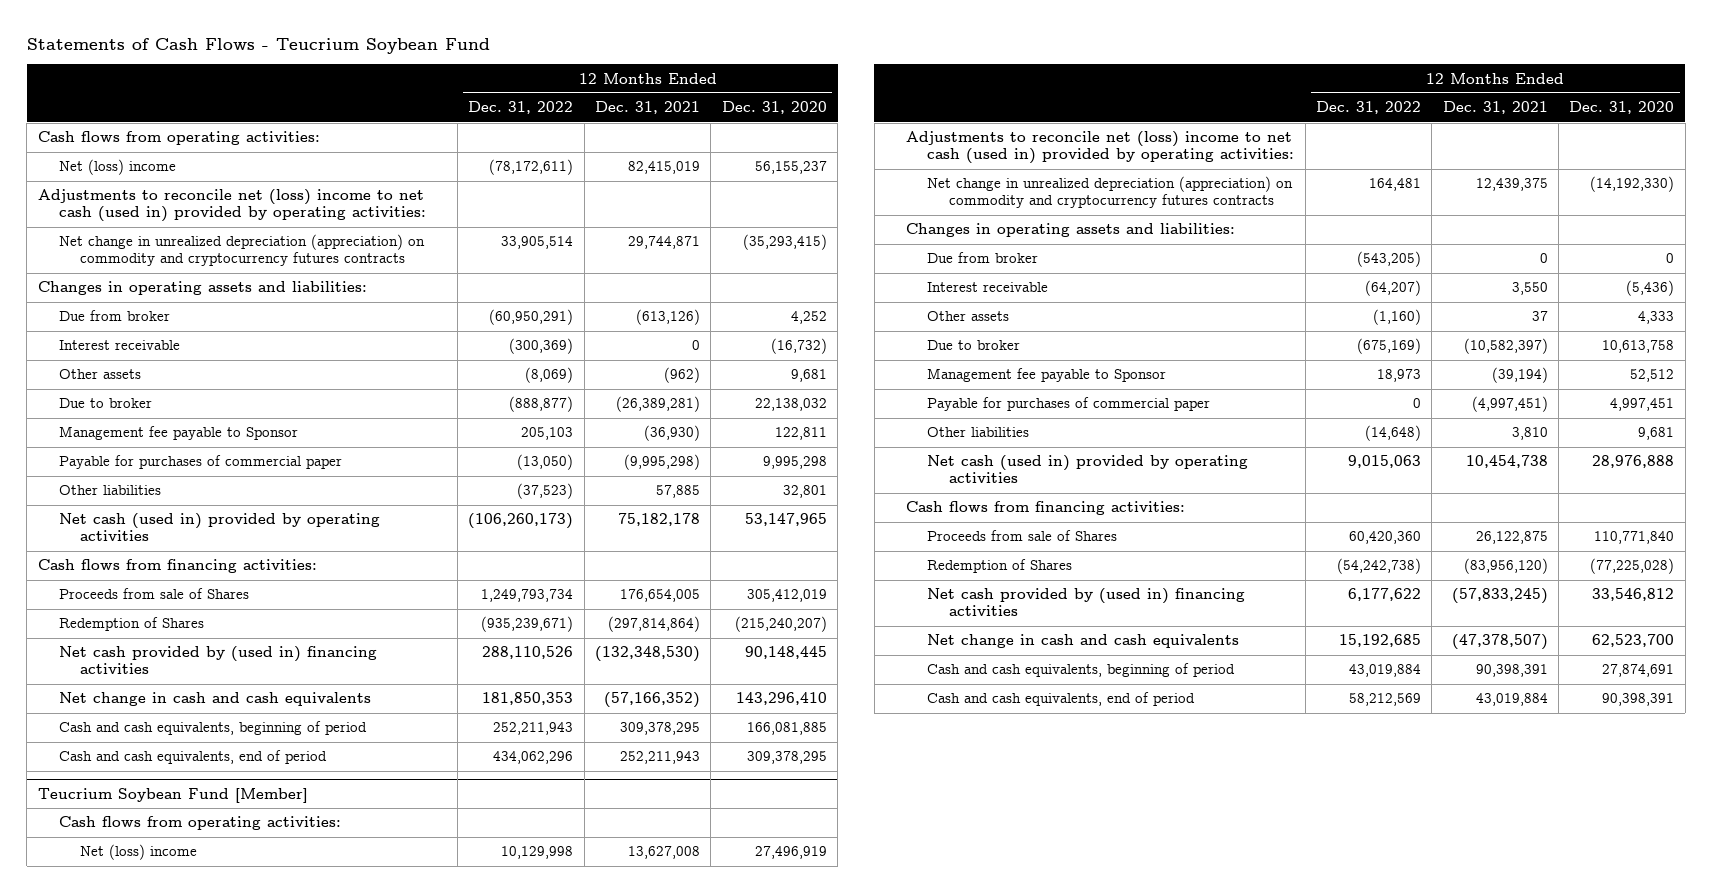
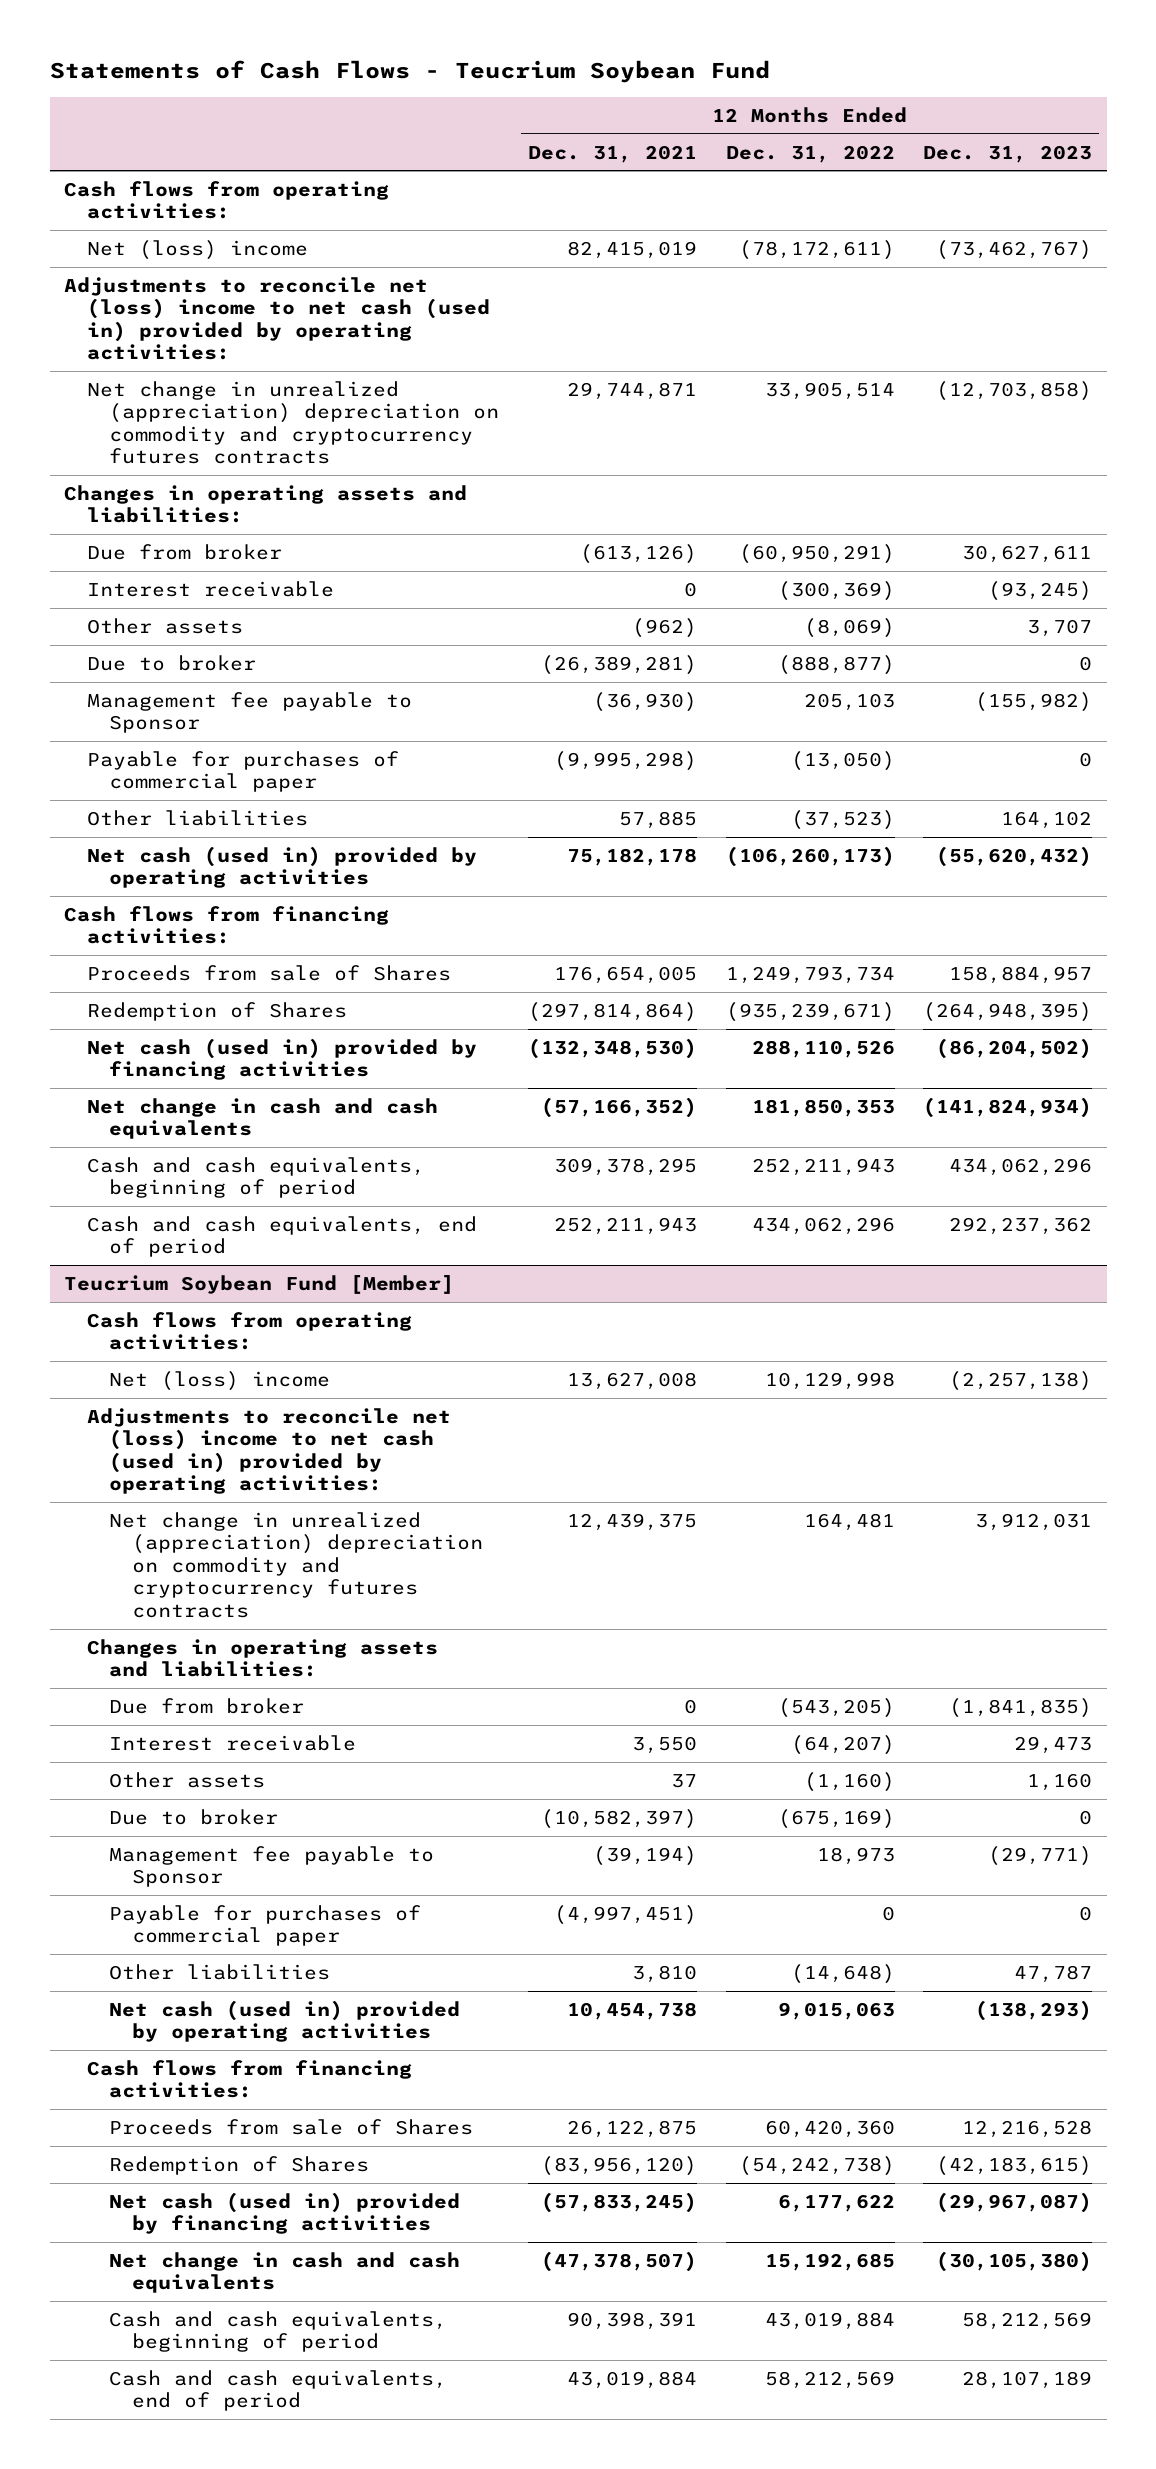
- | 12 Months Ended Dec. 31, 2022 | 12 Months Ended Dec. 31, 2021 | 12 Months Ended Dec. 31, 2020
+ | 12 Months Ended Dec. 31, 2021 | 12 Months Ended Dec. 31, 2022 | 12 Months Ended Dec. 31, 2023
- Net change in unrealized depreciation (appreciation) on commodity and cryptocurrency futures contracts | 33,905,514 | 29,744,871 | (35,293,415)
+ Net change in unrealized (appreciation) depreciation on commodity and cryptocurrency futures contracts | 29,744,871 | 33,905,514 | (12,703,858)
- Net cash provided by (used in) financing activities | 288,110,526 | (132,348,530) | 90,148,445
+ Net cash (used in) provided by financing activities | (132,348,530) | 288,110,526 | (86,204,502)
@ Teucrium Soybean Fund [Member]
- Net change in unrealized depreciation (appreciation) on commodity and cryptocurrency futures contracts | 164,481 | 12,439,375 | (14,192,330)
+ Net change in unrealized (appreciation) depreciation on commodity and cryptocurrency futures contracts | 12,439,375 | 164,481 | 3,912,031
- Net cash provided by (used in) financing activities | 6,177,622 | (57,833,245) | 33,546,812
+ Net cash (used in) provided by financing activities | (57,833,245) | 6,177,622 | (29,967,087)

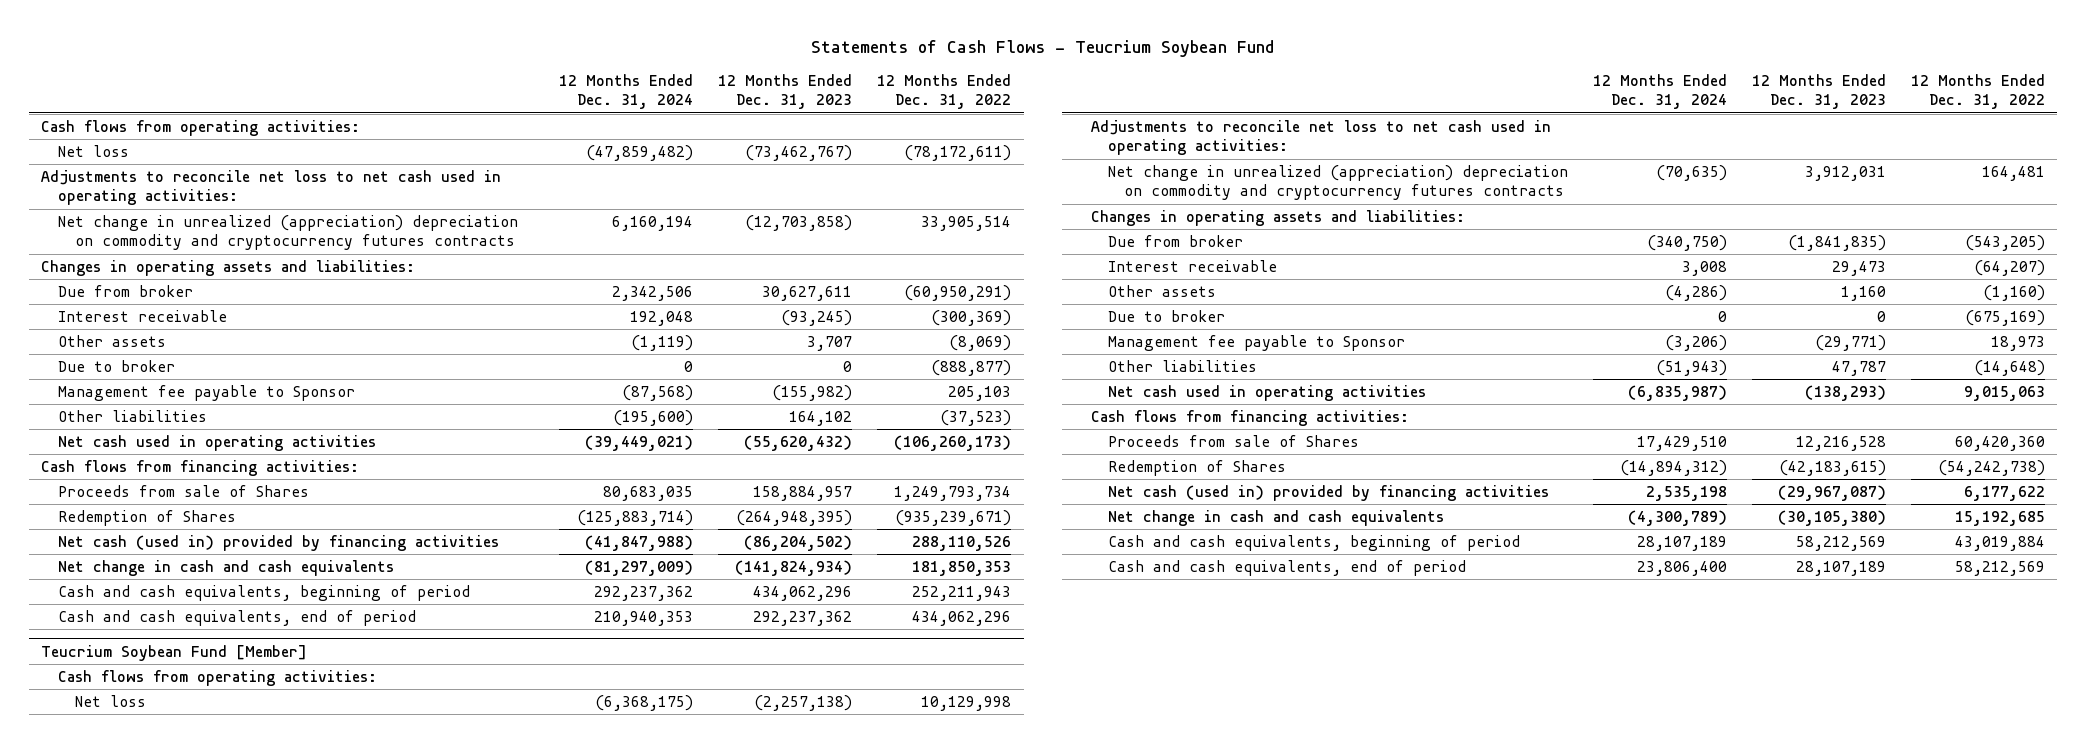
- | 12 Months Ended Dec. 31, 2021 | 12 Months Ended Dec. 31, 2022 | 12 Months Ended Dec. 31, 2023
+ | 12 Months Ended Dec. 31, 2024 | 12 Months Ended Dec. 31, 2023 | 12 Months Ended Dec. 31, 2022
- Net (loss) income | 82,415,019 | (78,172,611) | (73,462,767)
- Adjustments to reconcile net (loss) income to net cash (used in) provided by operating activities:
+ Net loss | (47,859,482) | (73,462,767) | (78,172,611)
+ Adjustments to reconcile net loss to net cash used in operating activities:
- Payable for purchases of commercial paper | (9,995,298) | (13,050) | 0
- Net cash (used in) provided by operating activities | 75,182,178 | (106,260,173) | (55,620,432)
+ Net cash used in operating activities | (39,449,021) | (55,620,432) | (106,260,173)
@ Teucrium Soybean Fund [Member]
- Net (loss) income | 13,627,008 | 10,129,998 | (2,257,138)
- Adjustments to reconcile net (loss) income to net cash (used in) provided by operating activities:
+ Net loss | (6,368,175) | (2,257,138) | 10,129,998
+ Adjustments to reconcile net loss to net cash used in operating activities:
- Payable for purchases of commercial paper | (4,997,451) | 0 | 0
- Net cash (used in) provided by operating activities | 10,454,738 | 9,015,063 | (138,293)
+ Net cash used in operating activities | (6,835,987) | (138,293) | 9,015,063

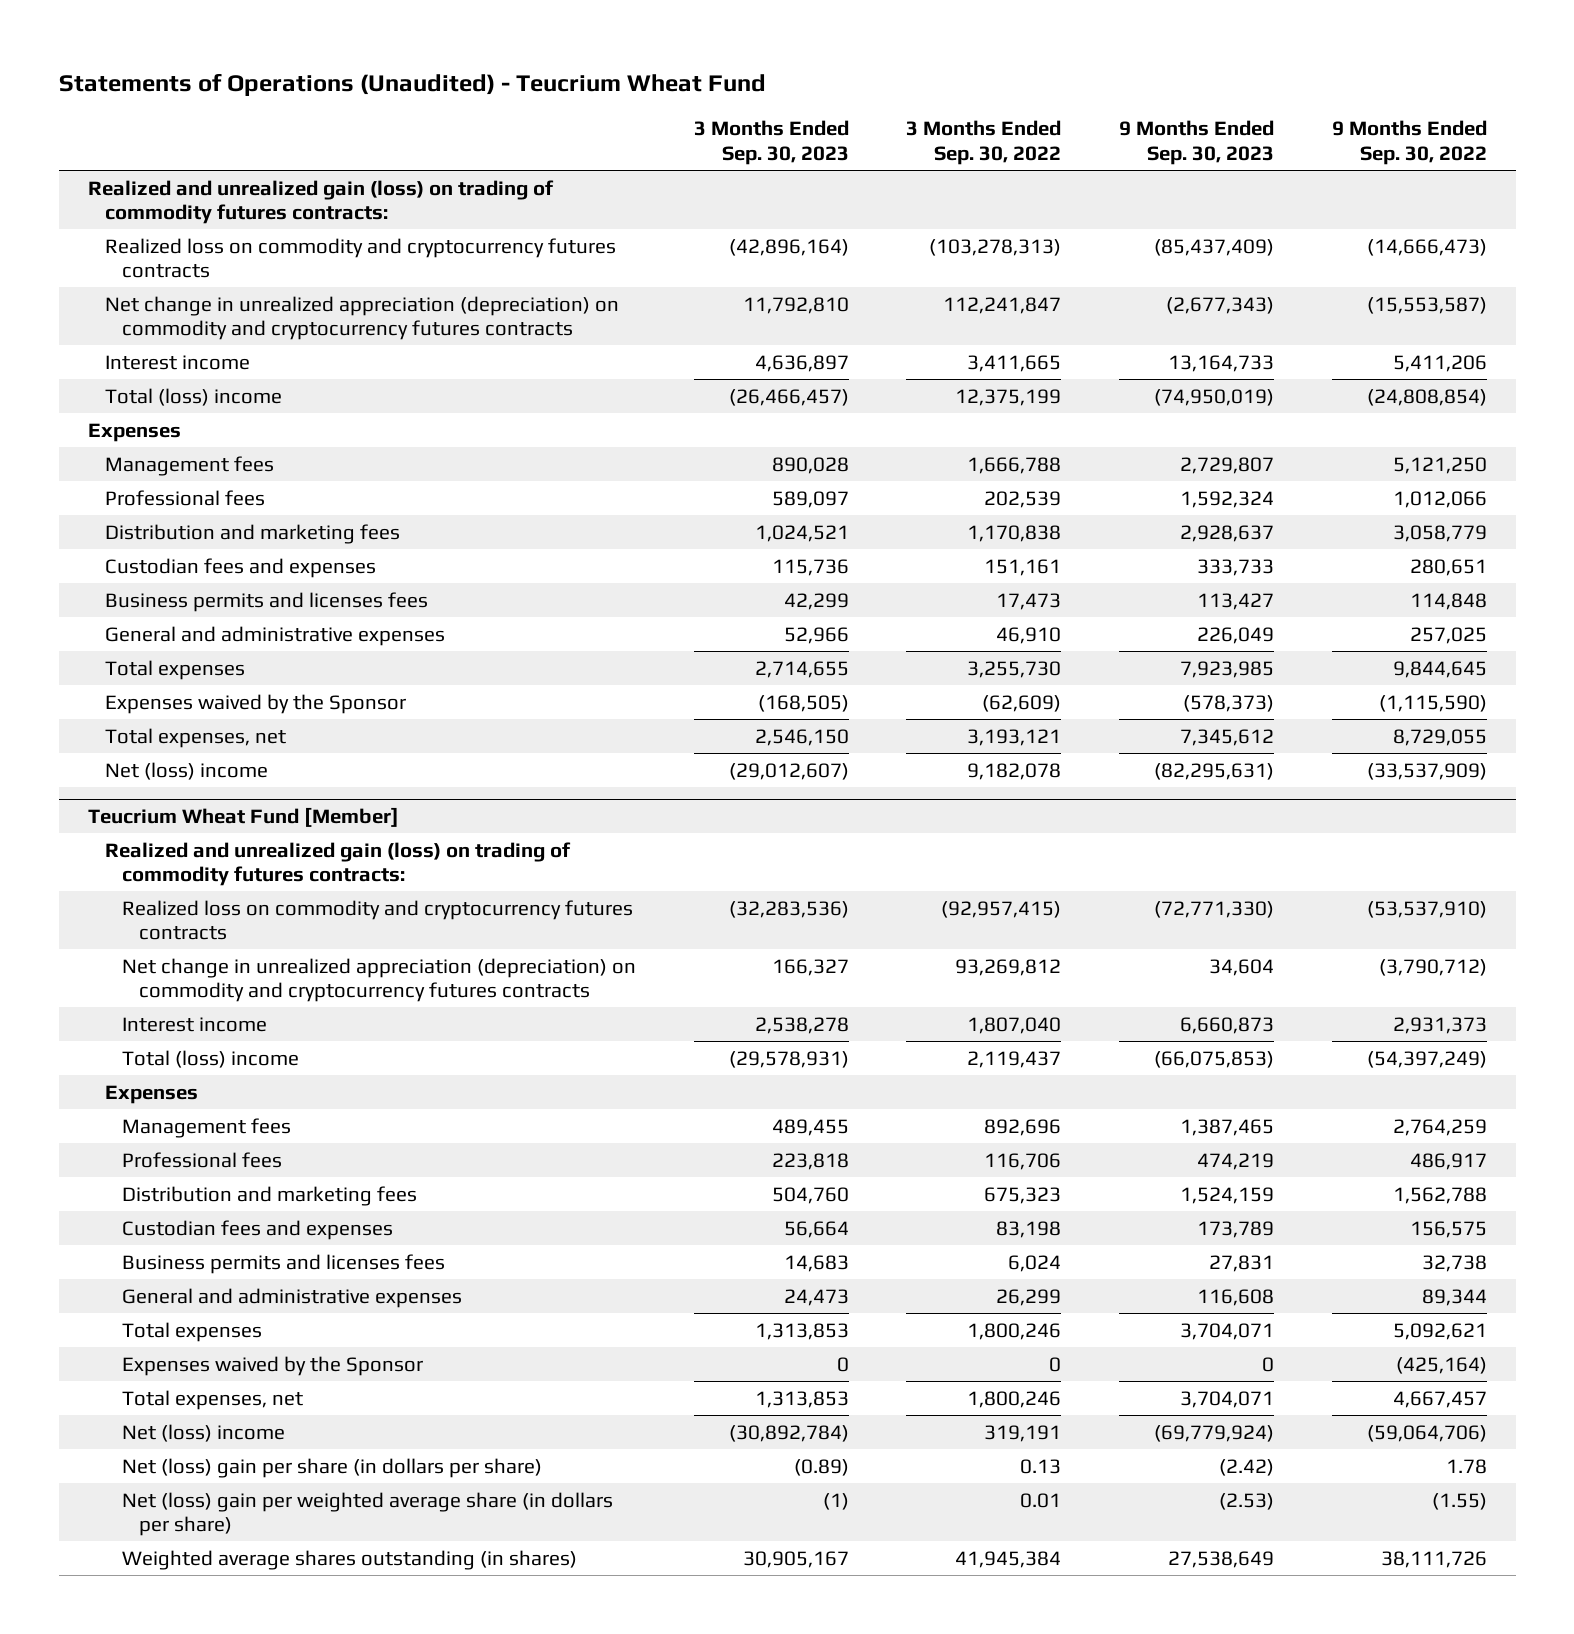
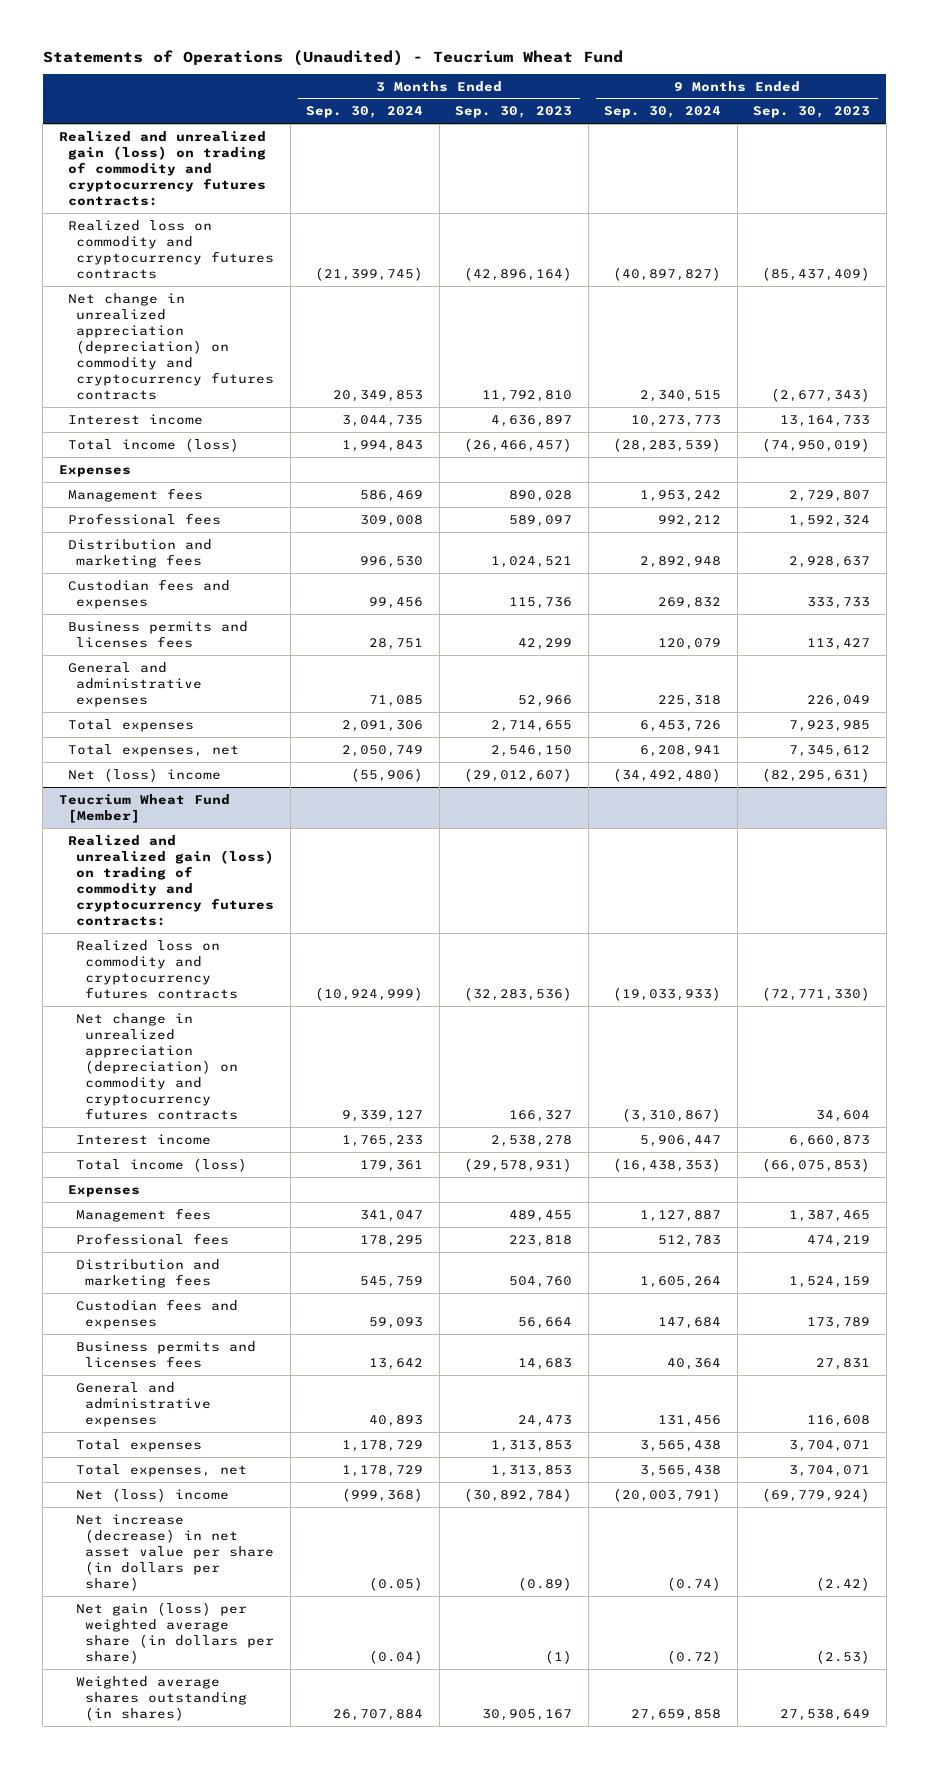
- | 3 Months Ended Sep. 30, 2023 | 3 Months Ended Sep. 30, 2022 | 9 Months Ended Sep. 30, 2023 | 9 Months Ended Sep. 30, 2022
+ | 3 Months Ended Sep. 30, 2024 | 3 Months Ended Sep. 30, 2023 | 9 Months Ended Sep. 30, 2024 | 9 Months Ended Sep. 30, 2023
- Realized and unrealized gain (loss) on trading of commodity futures contracts:
+ Realized and unrealized gain (loss) on trading of commodity and cryptocurrency futures contracts:
- Total (loss) income | (26,466,457) | 12,375,199 | (74,950,019) | (24,808,854)
+ Total income (loss) | 1,994,843 | (26,466,457) | (28,283,539) | (74,950,019)
- Expenses waived by the Sponsor | (168,505) | (62,609) | (578,373) | (1,115,590)
@ Teucrium Wheat Fund [Member]
- Realized and unrealized gain (loss) on trading of commodity futures contracts:
+ Realized and unrealized gain (loss) on trading of commodity and cryptocurrency futures contracts:
- Total (loss) income | (29,578,931) | 2,119,437 | (66,075,853) | (54,397,249)
+ Total income (loss) | 179,361 | (29,578,931) | (16,438,353) | (66,075,853)
- Expenses waived by the Sponsor | 0 | 0 | 0 | (425,164)
- Net (loss) gain per share (in dollars per share) | (0.89) | 0.13 | (2.42) | 1.78
- Net (loss) gain per weighted average share (in dollars per share) | (1) | 0.01 | (2.53) | (1.55)
+ Net increase (decrease) in net asset value per share (in dollars per share) | (0.05) | (0.89) | (0.74) | (2.42)
+ Net gain (loss) per weighted average share (in dollars per share) | (0.04) | (1) | (0.72) | (2.53)

